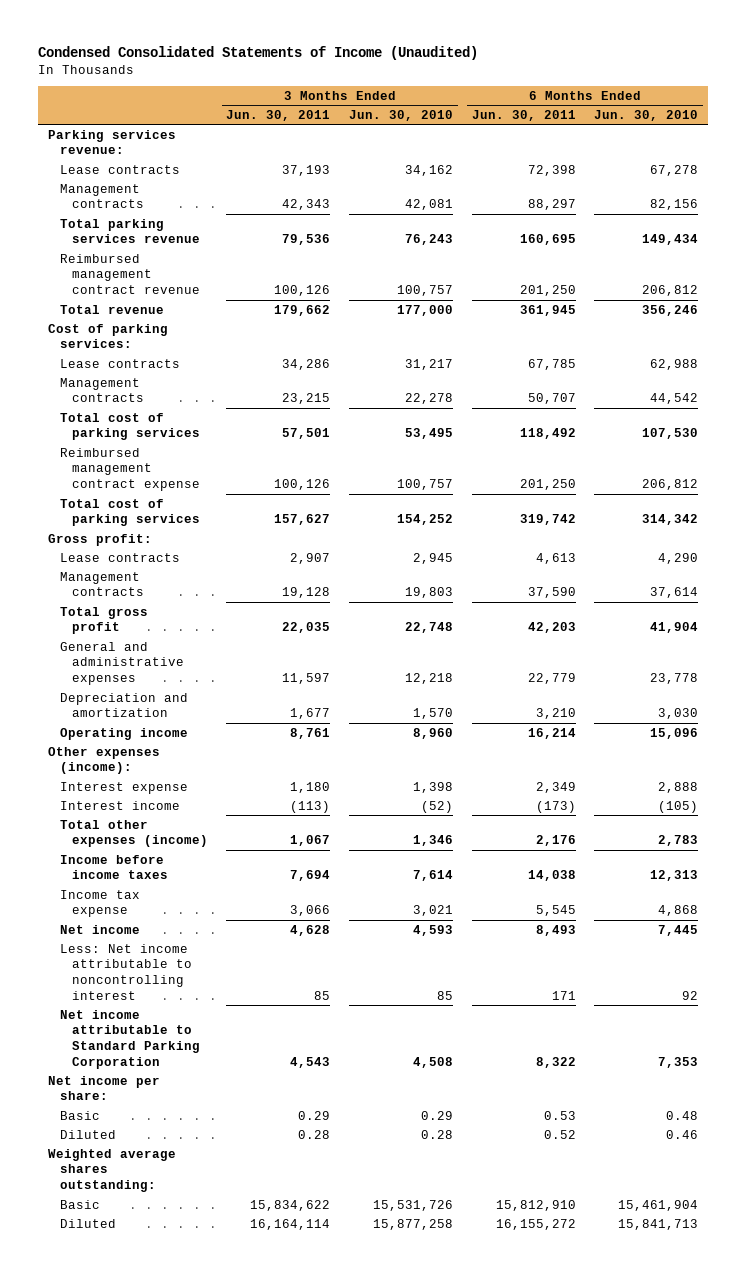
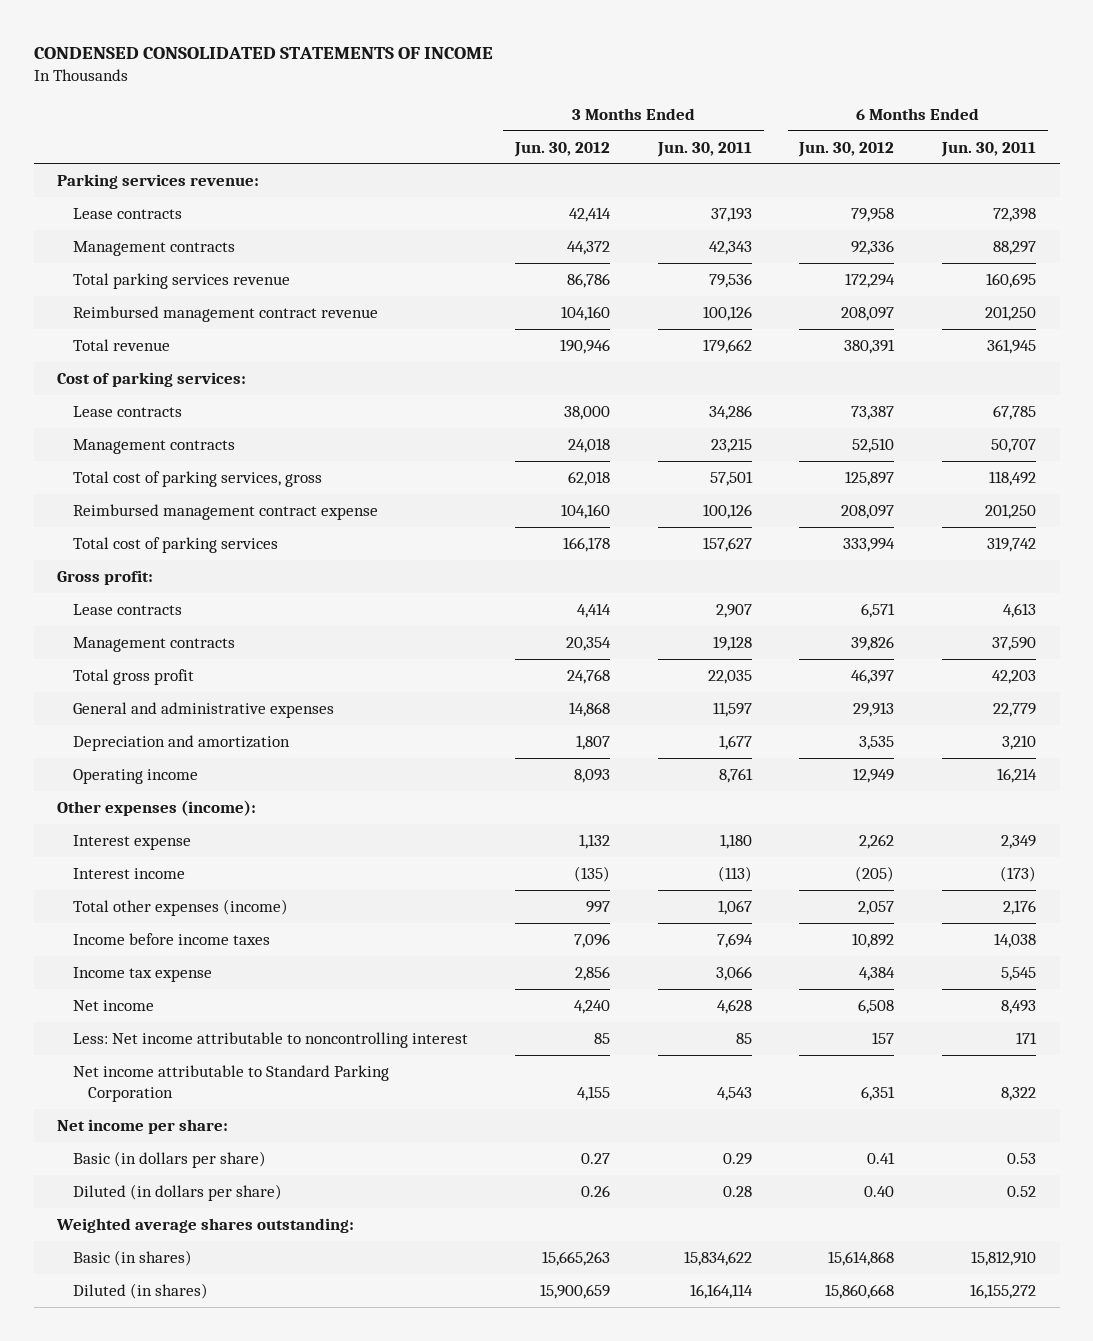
- Condensed Consolidated Statements of Income (Unaudited)
+ CONDENSED CONSOLIDATED STATEMENTS OF INCOME
- | 3 Months Ended Jun. 30, 2011 | 3 Months Ended Jun. 30, 2010 | 6 Months Ended Jun. 30, 2011 | 6 Months Ended Jun. 30, 2010
+ | 3 Months Ended Jun. 30, 2012 | 3 Months Ended Jun. 30, 2011 | 6 Months Ended Jun. 30, 2012 | 6 Months Ended Jun. 30, 2011
- Total cost of parking services | 57,501 | 53,495 | 118,492 | 107,530
+ Total cost of parking services, gross | 62,018 | 57,501 | 125,897 | 118,492
- Basic | 0.29 | 0.29 | 0.53 | 0.48
- Diluted | 0.28 | 0.28 | 0.52 | 0.46
+ Basic (in dollars per share) | 0.27 | 0.29 | 0.41 | 0.53
+ Diluted (in dollars per share) | 0.26 | 0.28 | 0.40 | 0.52
- Basic | 15,834,622 | 15,531,726 | 15,812,910 | 15,461,904
- Diluted | 16,164,114 | 15,877,258 | 16,155,272 | 15,841,713
+ Basic (in shares) | 15,665,263 | 15,834,622 | 15,614,868 | 15,812,910
+ Diluted (in shares) | 15,900,659 | 16,164,114 | 15,860,668 | 16,155,272

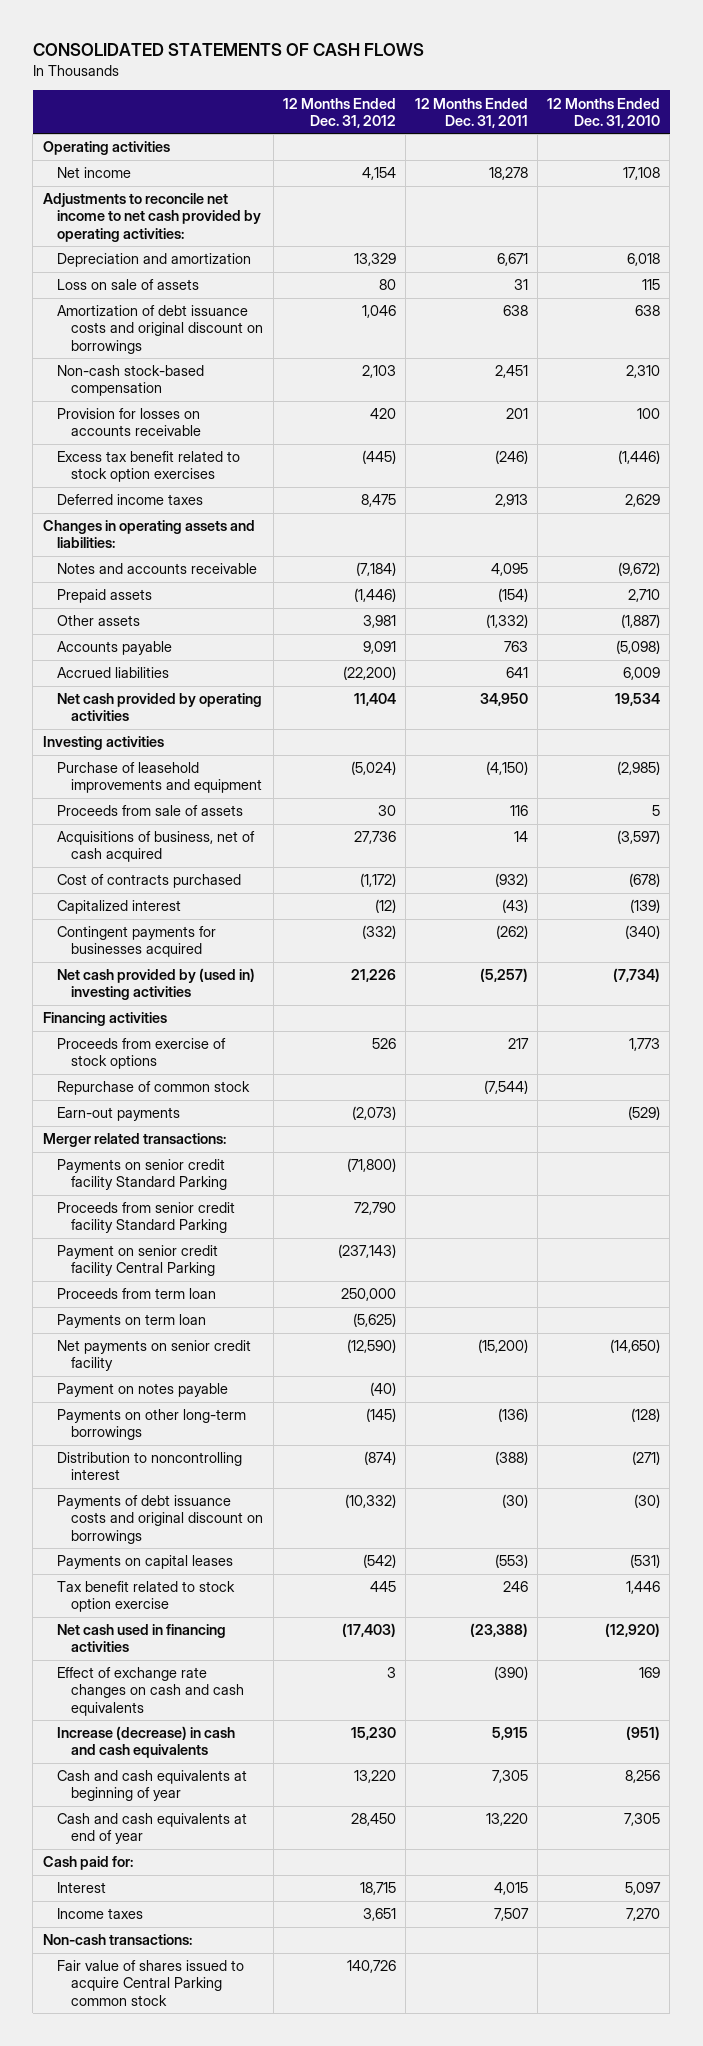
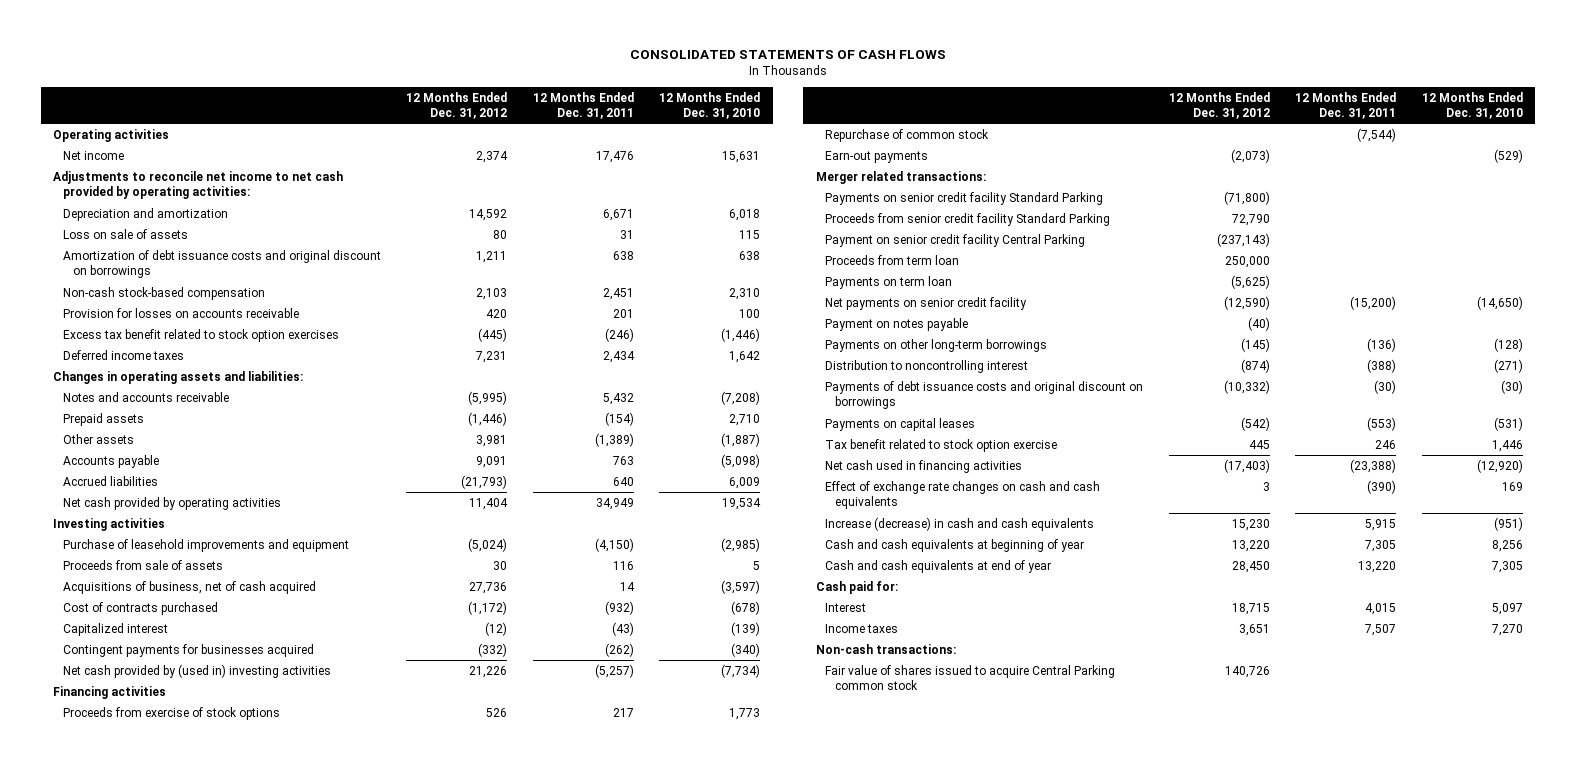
- Net income | 4,154 | 18,278 | 17,108
+ Net income | 2,374 | 17,476 | 15,631
- Depreciation and amortization | 13,329 | 6,671 | 6,018
+ Depreciation and amortization | 14,592 | 6,671 | 6,018
- Amortization of debt issuance costs and original discount on borrowings | 1,046 | 638 | 638
+ Amortization of debt issuance costs and original discount on borrowings | 1,211 | 638 | 638
- Deferred income taxes | 8,475 | 2,913 | 2,629
+ Deferred income taxes | 7,231 | 2,434 | 1,642
- Notes and accounts receivable | (7,184) | 4,095 | (9,672)
+ Notes and accounts receivable | (5,995) | 5,432 | (7,208)
- Other assets | 3,981 | (1,332) | (1,887)
+ Other assets | 3,981 | (1,389) | (1,887)
- Accrued liabilities | (22,200) | 641 | 6,009
- Net cash provided by operating activities | 11,404 | 34,950 | 19,534
+ Accrued liabilities | (21,793) | 640 | 6,009
+ Net cash provided by operating activities | 11,404 | 34,949 | 19,534

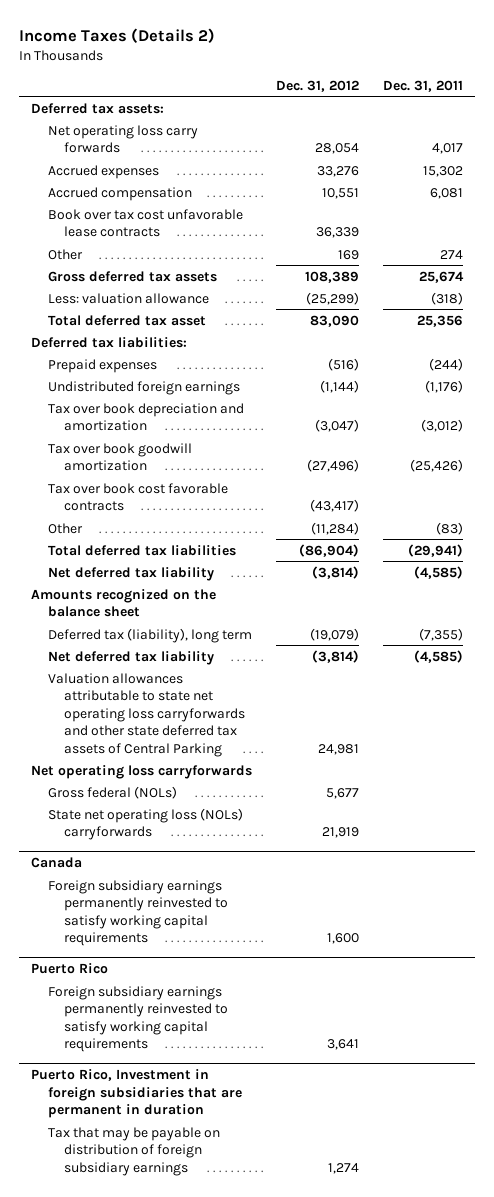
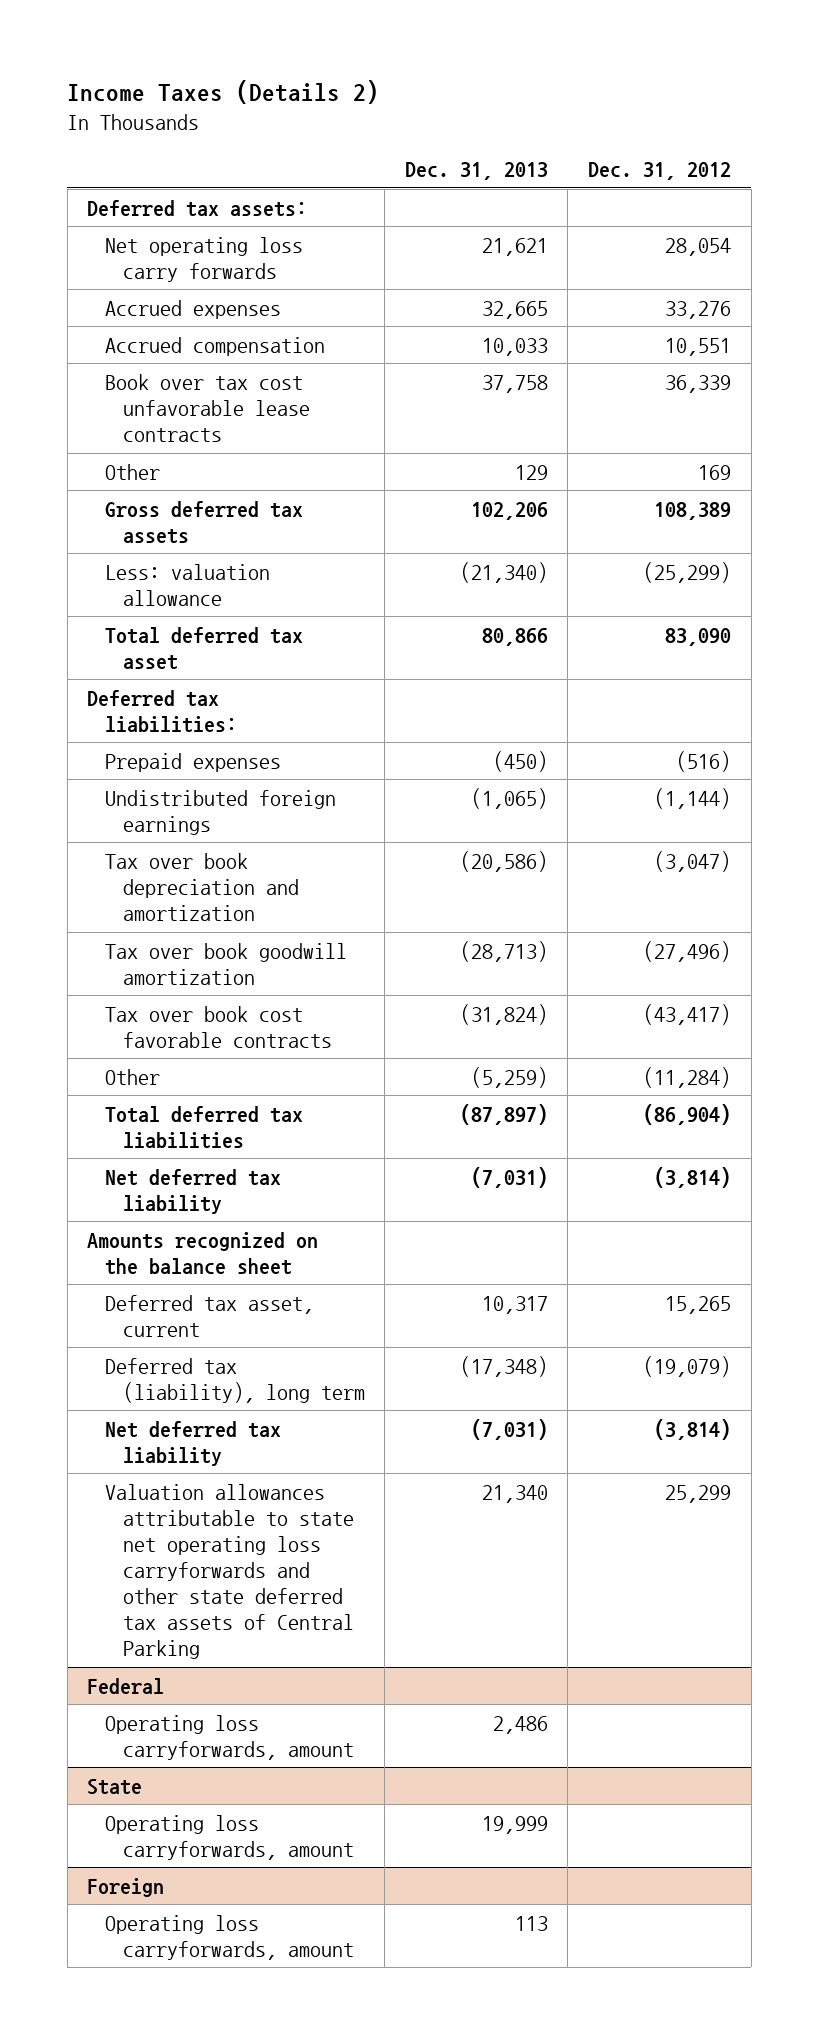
- | Dec. 31, 2012 | Dec. 31, 2011
+ | Dec. 31, 2013 | Dec. 31, 2012
+ Deferred tax asset, current | 10,317 | 15,265
- Valuation allowances attributable to state net operating loss carryforwards and other state deferred tax assets of Central Parking | 24,981 |
- Net operating loss carryforwards
- Gross federal (NOLs) | 5,677 |
- State net operating loss (NOLs) carryforwards | 21,919 |
- Canada
- Foreign subsidiary earnings permanently reinvested to satisfy working capital requirements | 1,600 |
- Puerto Rico
- Foreign subsidiary earnings permanently reinvested to satisfy working capital requirements | 3,641 |
- Puerto Rico, Investment in foreign subsidiaries that are permanent in duration
- Tax that may be payable on distribution of foreign subsidiary earnings | 1,274 |
+ Valuation allowances attributable to state net operating loss carryforwards and other state deferred tax assets of Central Parking | 21,340 | 25,299
+ Federal
+ Operating loss carryforwards, amount | 2,486 |
+ State
+ Operating loss carryforwards, amount | 19,999 |
+ Foreign
+ Operating loss carryforwards, amount | 113 |

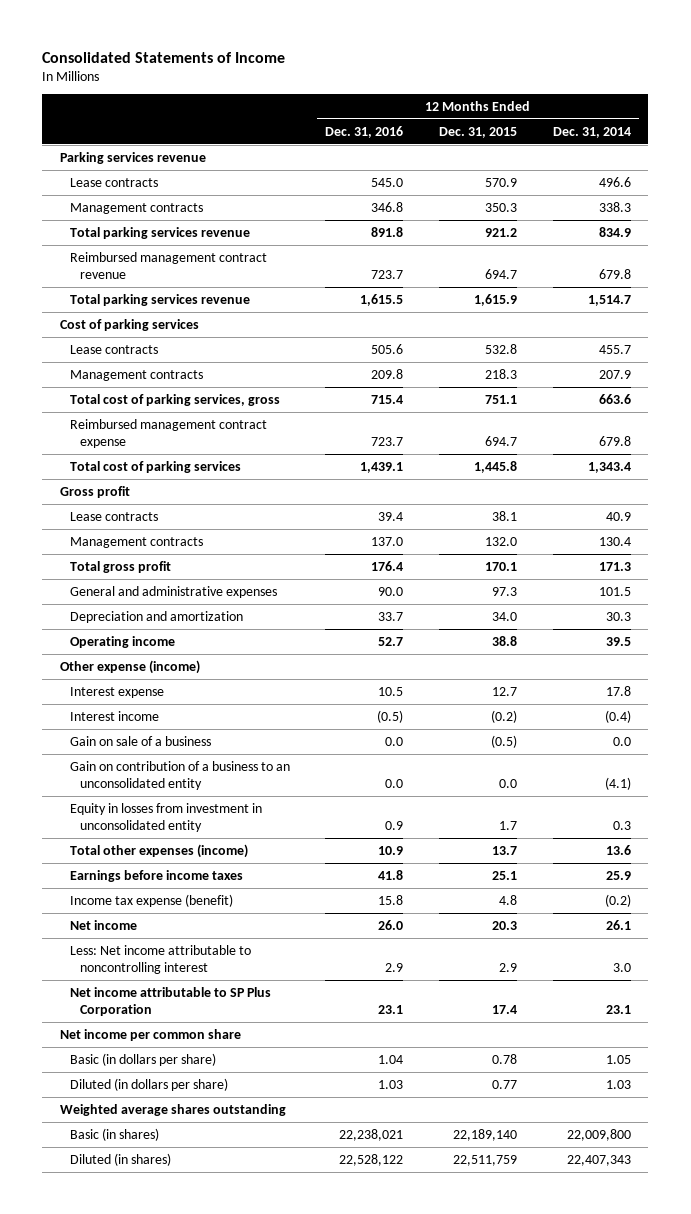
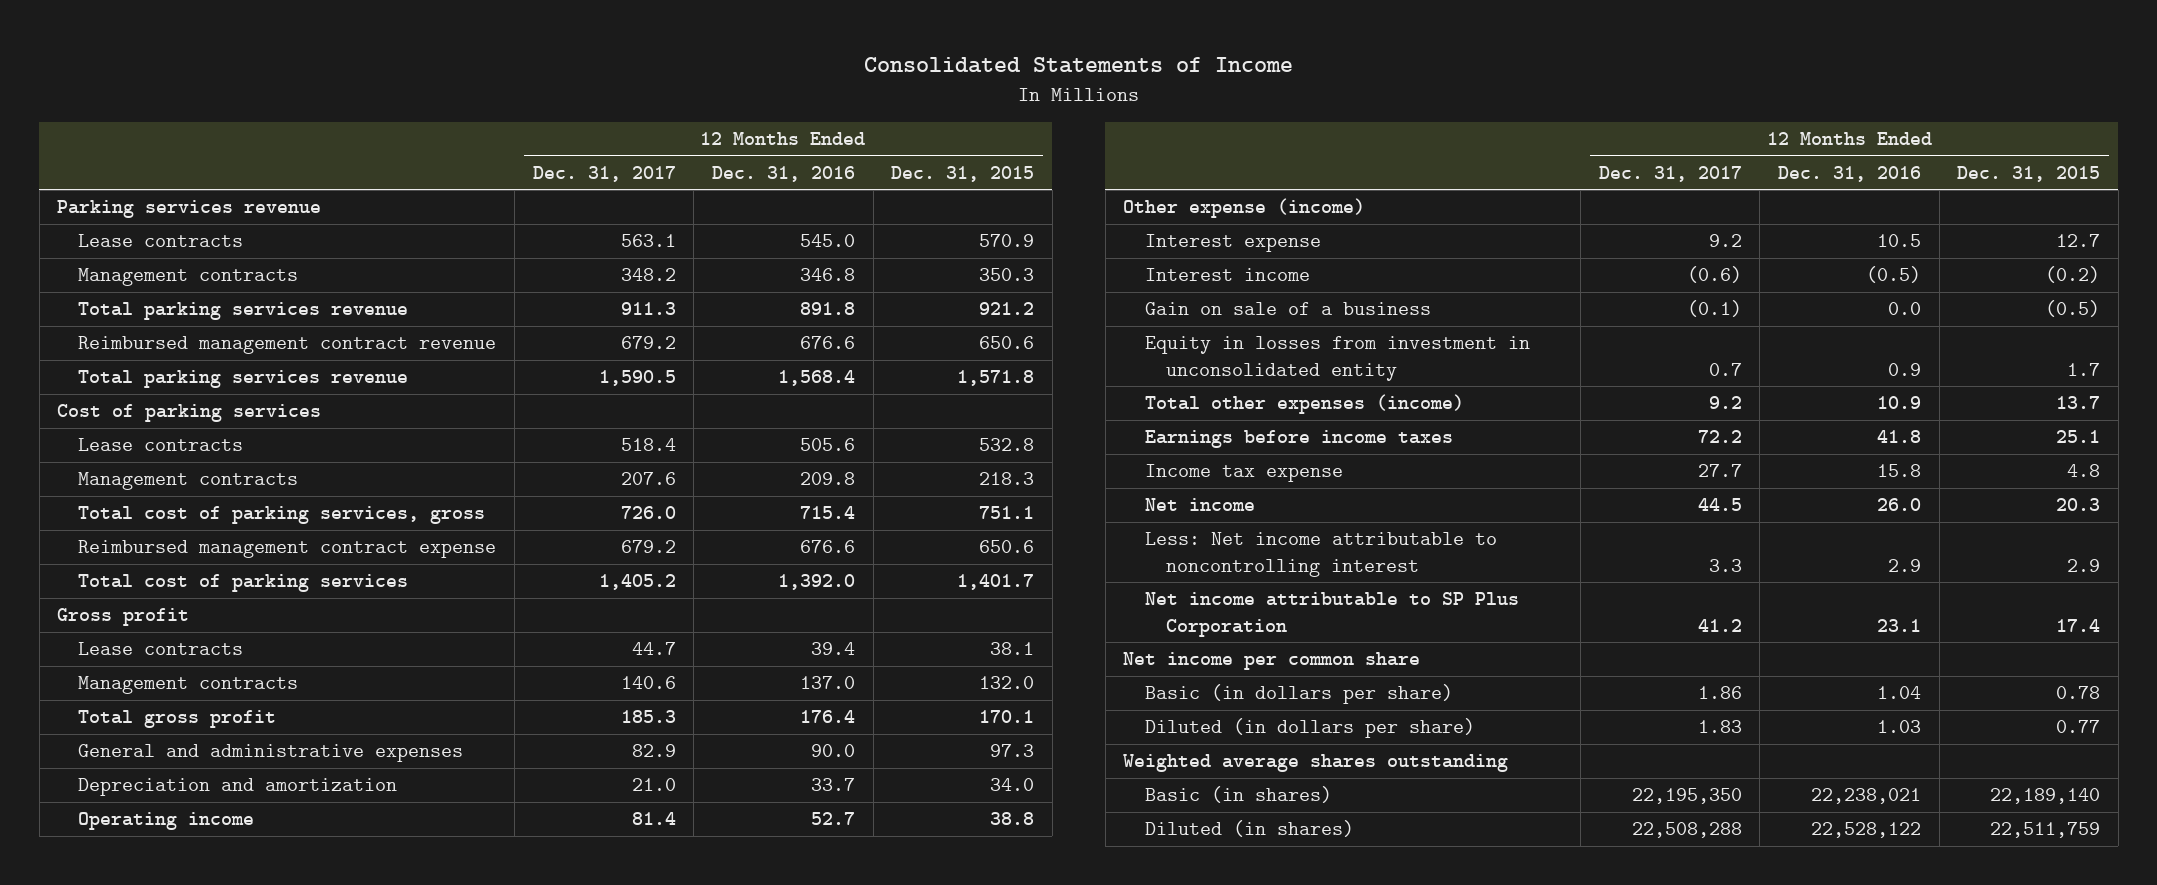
- | 12 Months Ended Dec. 31, 2016 | 12 Months Ended Dec. 31, 2015 | 12 Months Ended Dec. 31, 2014
+ | 12 Months Ended Dec. 31, 2017 | 12 Months Ended Dec. 31, 2016 | 12 Months Ended Dec. 31, 2015
- Reimbursed management contract revenue | 723.7 | 694.7 | 679.8
- Total parking services revenue | 1,615.5 | 1,615.9 | 1,514.7
+ Reimbursed management contract revenue | 679.2 | 676.6 | 650.6
+ Total parking services revenue | 1,590.5 | 1,568.4 | 1,571.8
- Reimbursed management contract expense | 723.7 | 694.7 | 679.8
- Total cost of parking services | 1,439.1 | 1,445.8 | 1,343.4
+ Reimbursed management contract expense | 679.2 | 676.6 | 650.6
+ Total cost of parking services | 1,405.2 | 1,392.0 | 1,401.7
- Gain on contribution of a business to an unconsolidated entity | 0.0 | 0.0 | (4.1)
- Income tax expense (benefit) | 15.8 | 4.8 | (0.2)
+ Income tax expense | 27.7 | 15.8 | 4.8

